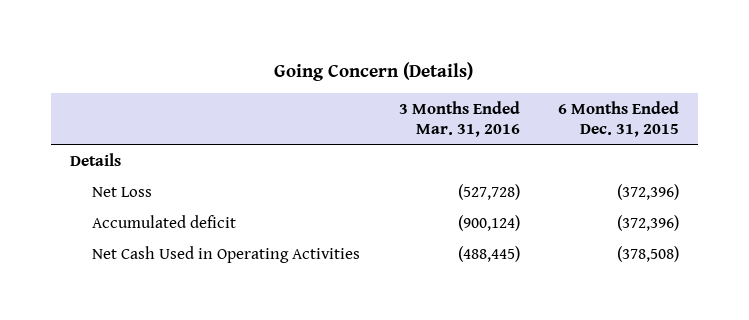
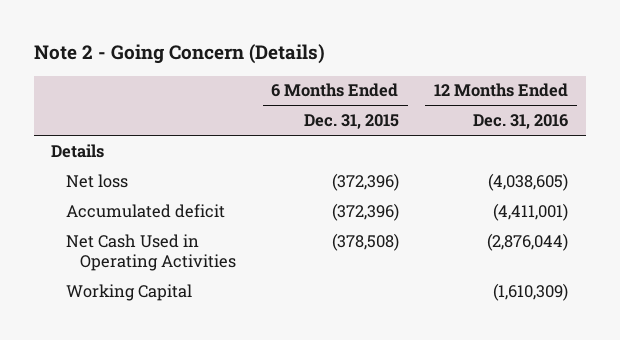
- Going Concern (Details)
+ Note 2 - Going Concern (Details)
- | 3 Months Ended Mar. 31, 2016 | 6 Months Ended Dec. 31, 2015
+ | 6 Months Ended Dec. 31, 2015 | 12 Months Ended Dec. 31, 2016
- Net Loss | (527,728) | (372,396)
+ Net loss | (372,396) | (4,038,605)
+ Working Capital | | (1,610,309)

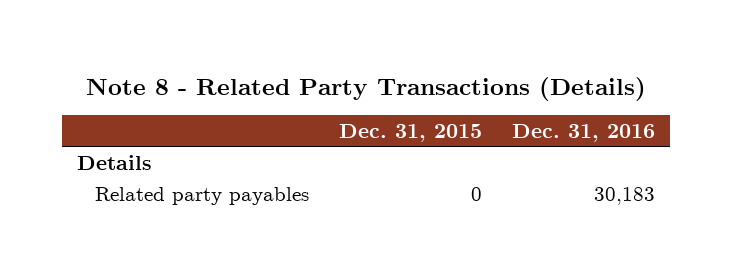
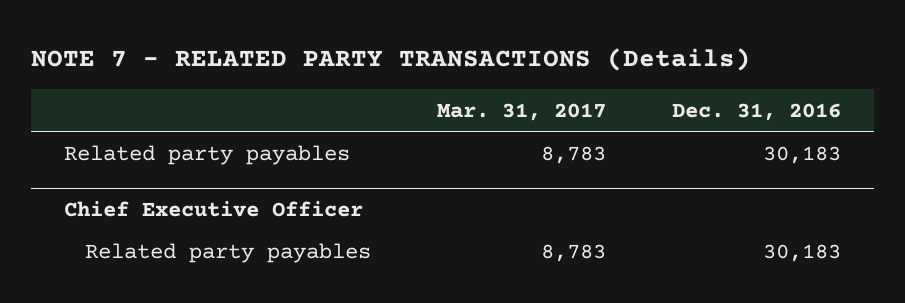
- Note 8 - Related Party Transactions (Details)
+ NOTE 7 - RELATED PARTY TRANSACTIONS (Details)
- | Dec. 31, 2015 | Dec. 31, 2016
+ | Mar. 31, 2017 | Dec. 31, 2016
- Details
+ Chief Executive Officer
+ Related party payables | 8,783 | 30,183

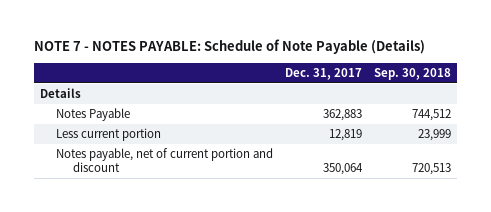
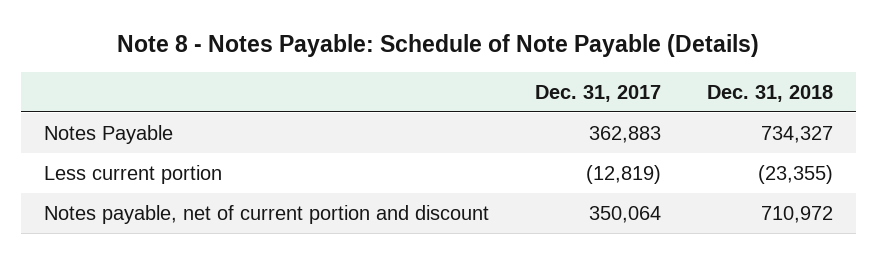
- NOTE 7 - NOTES PAYABLE: Schedule of Note Payable (Details)
+ Note 8 - Notes Payable: Schedule of Note Payable (Details)
- | Dec. 31, 2017 | Sep. 30, 2018
+ | Dec. 31, 2017 | Dec. 31, 2018
- Details
- Less current portion | 12,819 | 23,999
+ Less current portion | (12,819) | (23,355)

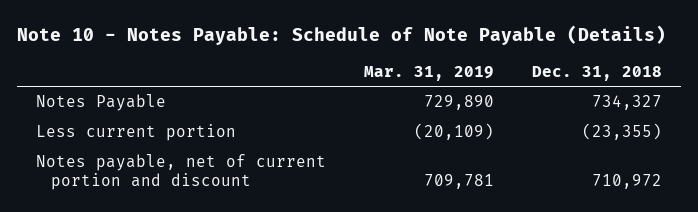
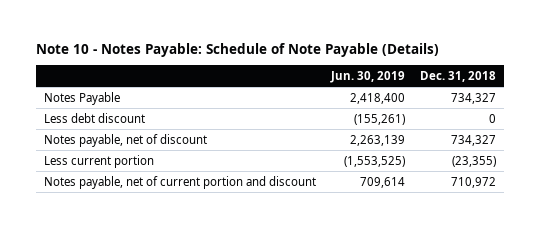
- | Mar. 31, 2019 | Dec. 31, 2018
+ | Jun. 30, 2019 | Dec. 31, 2018
+ Less debt discount | (155,261) | 0
+ Notes payable, net of discount | 2,263,139 | 734,327

